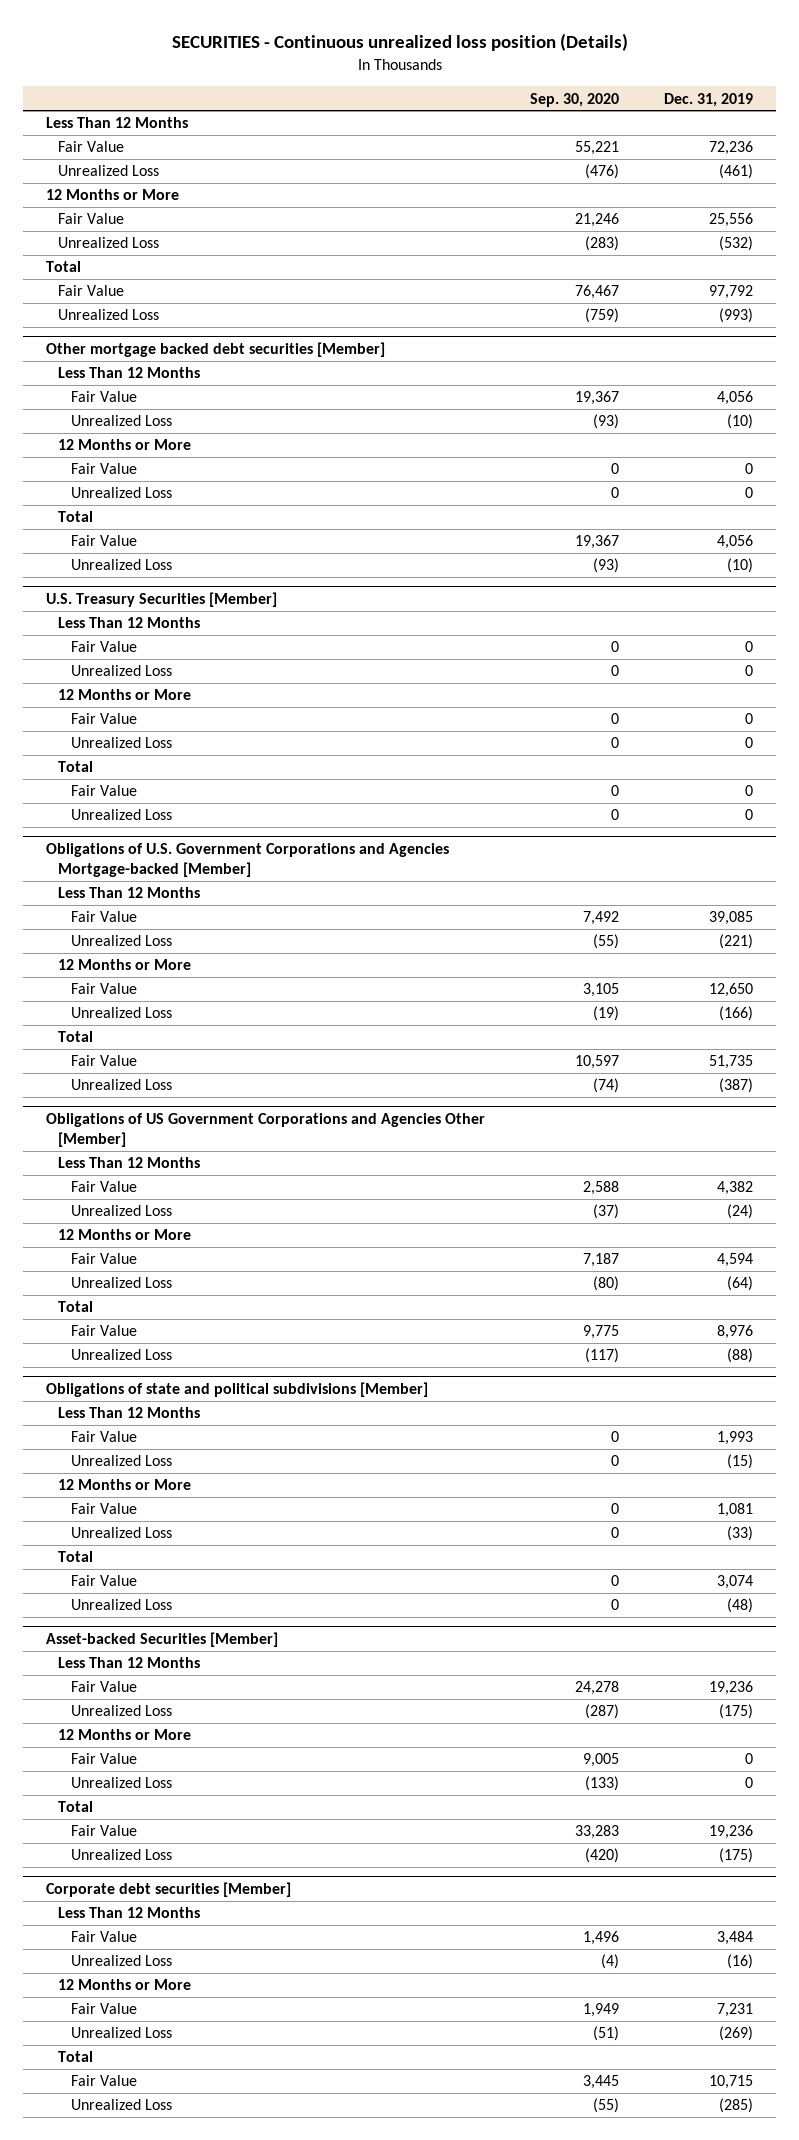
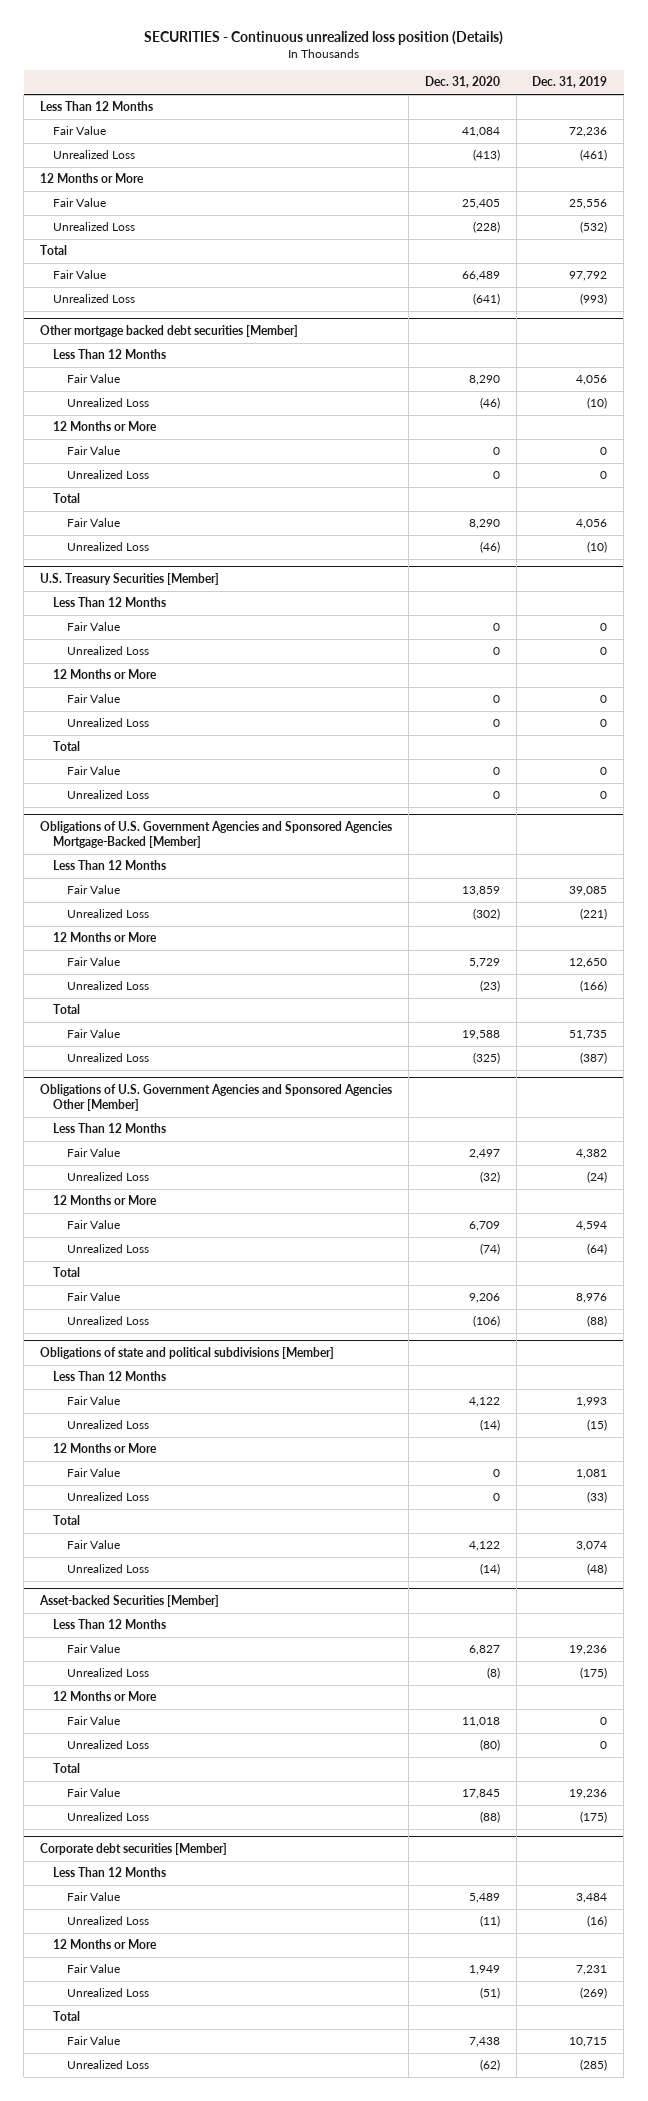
- | Sep. 30, 2020 | Dec. 31, 2019
+ | Dec. 31, 2020 | Dec. 31, 2019
- Obligations of U.S. Government Corporations and Agencies Mortgage-backed [Member]
+ Obligations of U.S. Government Agencies and Sponsored Agencies Mortgage-Backed [Member]
- Obligations of US Government Corporations and Agencies Other [Member]
+ Obligations of U.S. Government Agencies and Sponsored Agencies Other [Member]

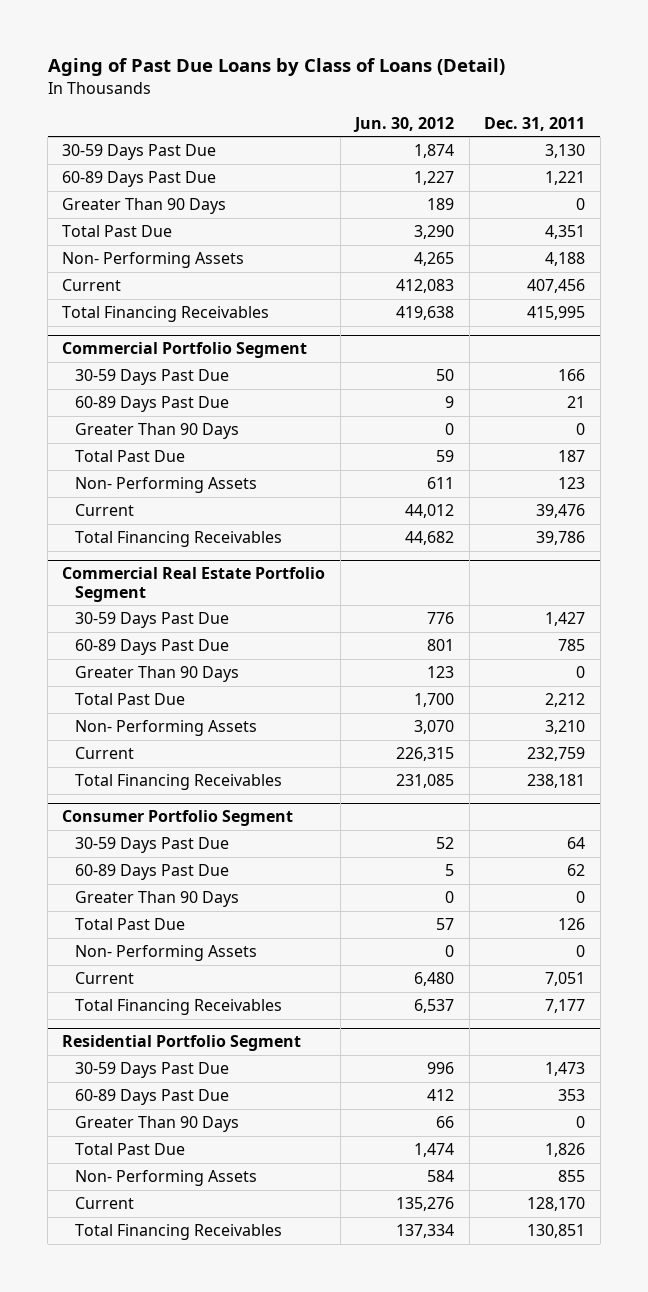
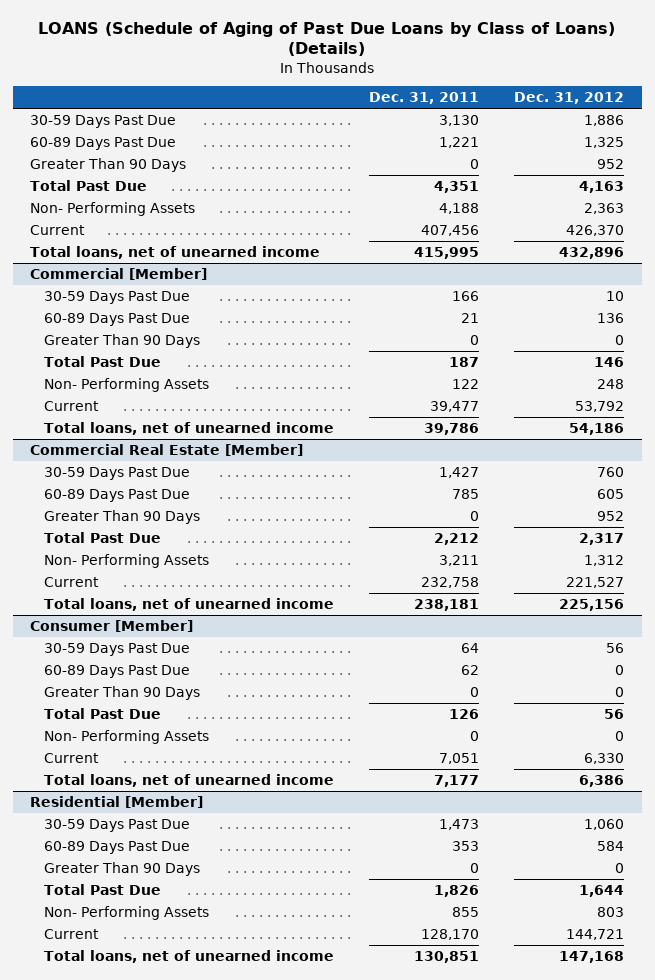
- Aging of Past Due Loans by Class of Loans (Detail)
+ LOANS (Schedule of Aging of Past Due Loans by Class of Loans) (Details)
- | Jun. 30, 2012 | Dec. 31, 2011
+ | Dec. 31, 2011 | Dec. 31, 2012
- Total Financing Receivables | 419,638 | 415,995
- Commercial Portfolio Segment
+ Total loans, net of unearned income | 415,995 | 432,896
+ Commercial [Member]
- Non- Performing Assets | 611 | 123
- Current | 44,012 | 39,476
- Total Financing Receivables | 44,682 | 39,786
- Commercial Real Estate Portfolio Segment
+ Non- Performing Assets | 122 | 248
+ Current | 39,477 | 53,792
+ Total loans, net of unearned income | 39,786 | 54,186
+ Commercial Real Estate [Member]
- Non- Performing Assets | 3,070 | 3,210
- Current | 226,315 | 232,759
- Total Financing Receivables | 231,085 | 238,181
- Consumer Portfolio Segment
+ Non- Performing Assets | 3,211 | 1,312
+ Current | 232,758 | 221,527
+ Total loans, net of unearned income | 238,181 | 225,156
+ Consumer [Member]
- Total Financing Receivables | 6,537 | 7,177
- Residential Portfolio Segment
+ Total loans, net of unearned income | 7,177 | 6,386
+ Residential [Member]
- Total Financing Receivables | 137,334 | 130,851
+ Total loans, net of unearned income | 130,851 | 147,168

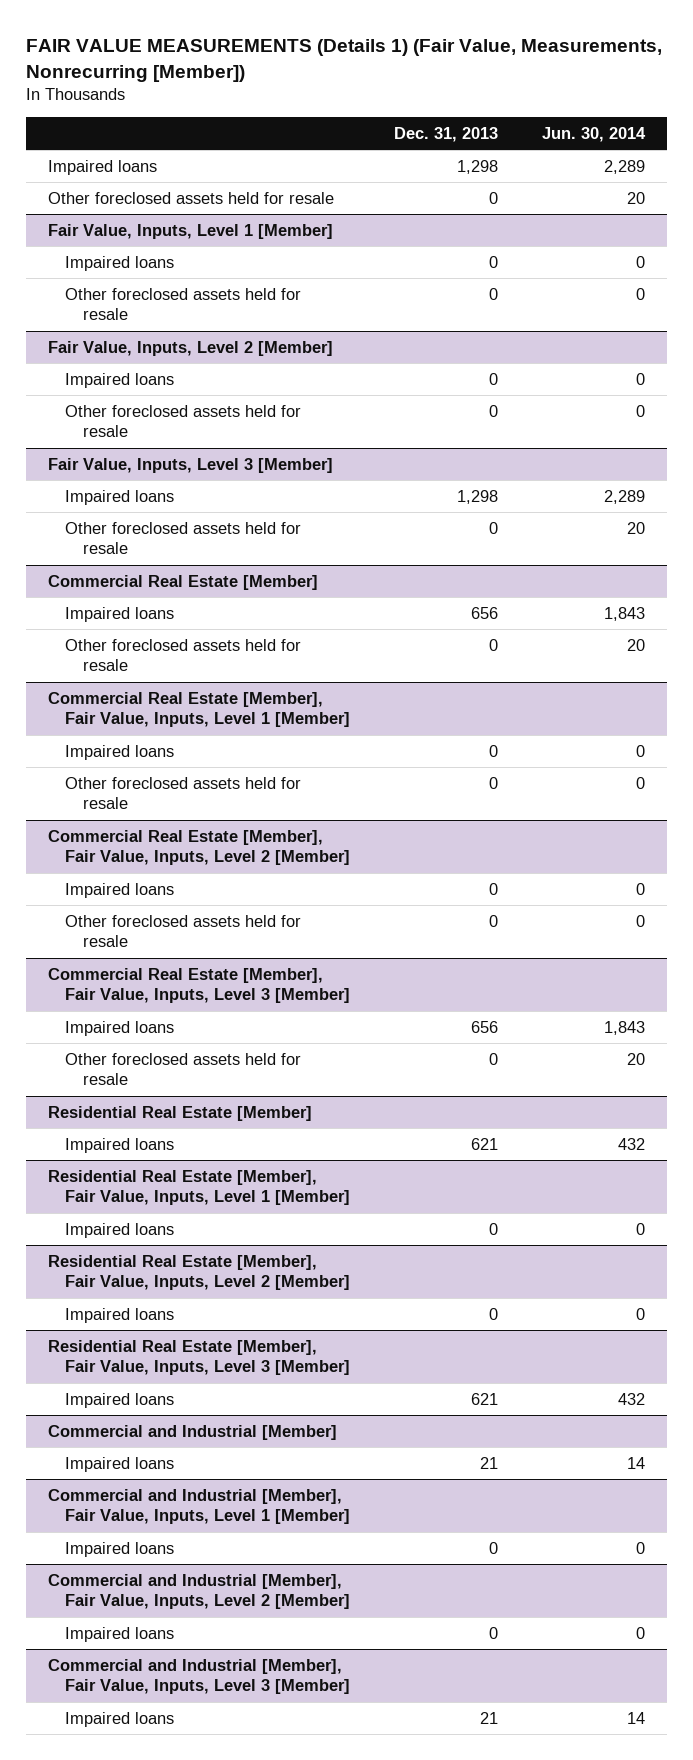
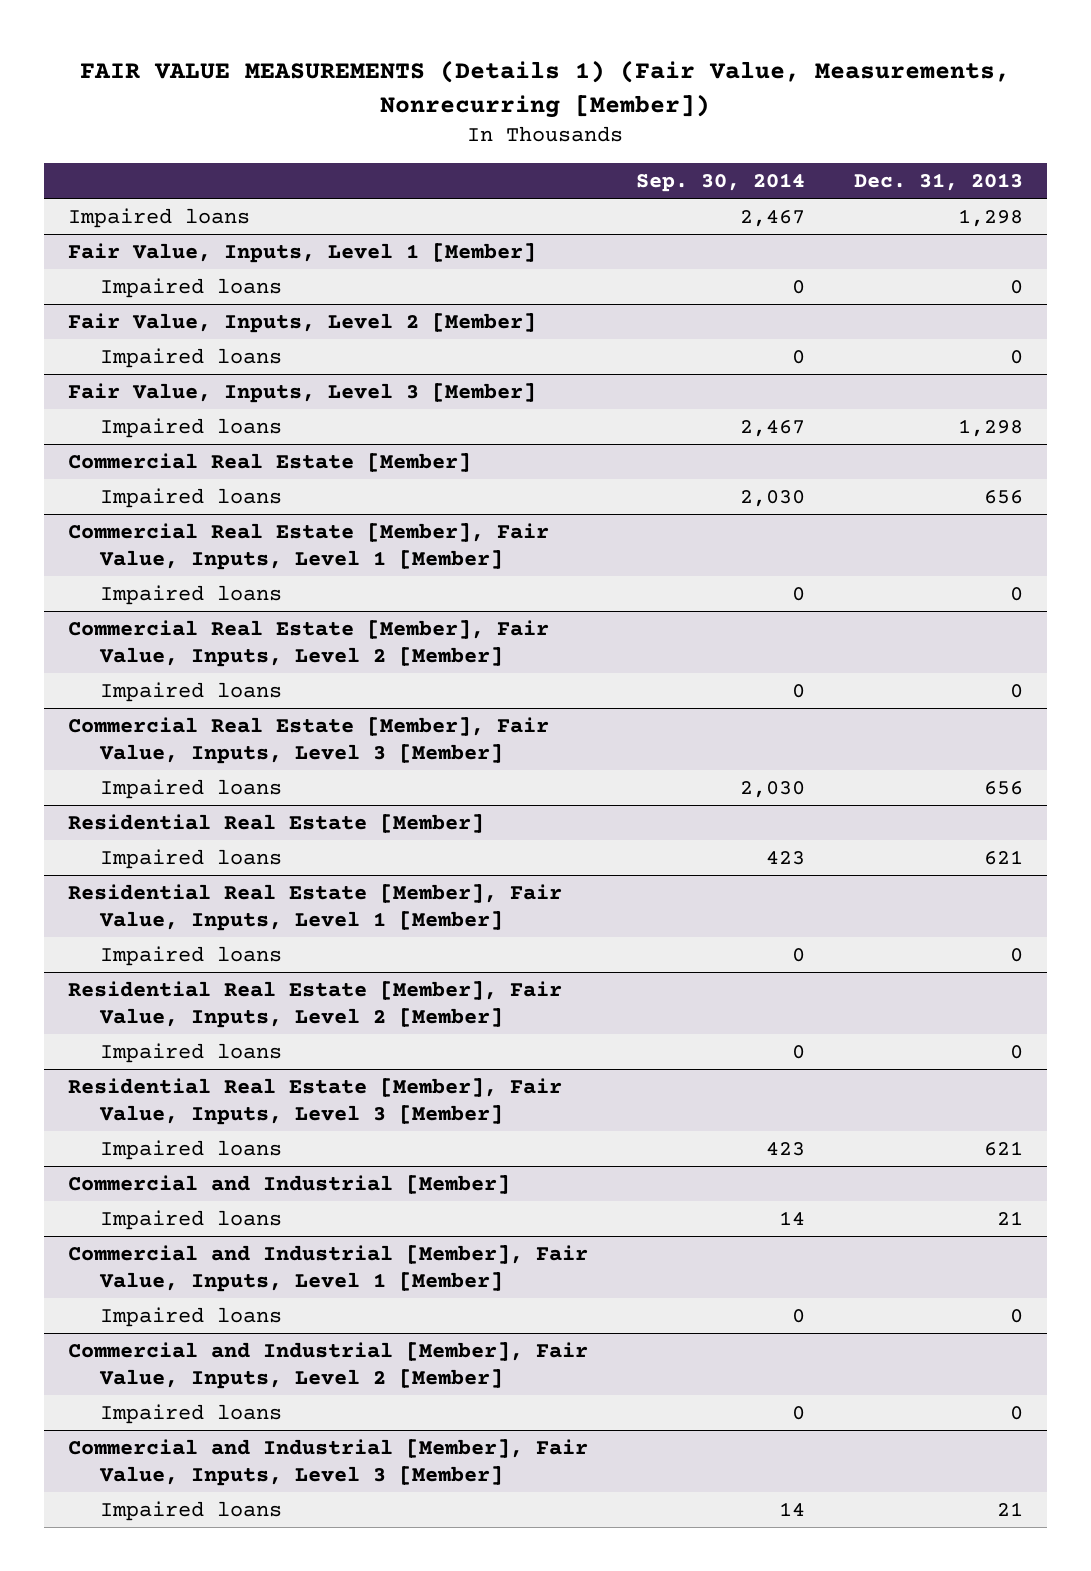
- | Dec. 31, 2013 | Jun. 30, 2014
+ | Sep. 30, 2014 | Dec. 31, 2013
- Other foreclosed assets held for resale | 0 | 20
@ Fair Value, Inputs, Level 1 [Member]
- Other foreclosed assets held for resale | 0 | 0
@ Fair Value, Inputs, Level 2 [Member]
- Other foreclosed assets held for resale | 0 | 0
@ Fair Value, Inputs, Level 3 [Member]
- Other foreclosed assets held for resale | 0 | 20
@ Commercial Real Estate [Member]
- Other foreclosed assets held for resale | 0 | 20
@ Commercial Real Estate [Member], Fair Value, Inputs, Level 1 [Member]
- Other foreclosed assets held for resale | 0 | 0
@ Commercial Real Estate [Member], Fair Value, Inputs, Level 2 [Member]
- Other foreclosed assets held for resale | 0 | 0
@ Commercial Real Estate [Member], Fair Value, Inputs, Level 3 [Member]
- Other foreclosed assets held for resale | 0 | 20

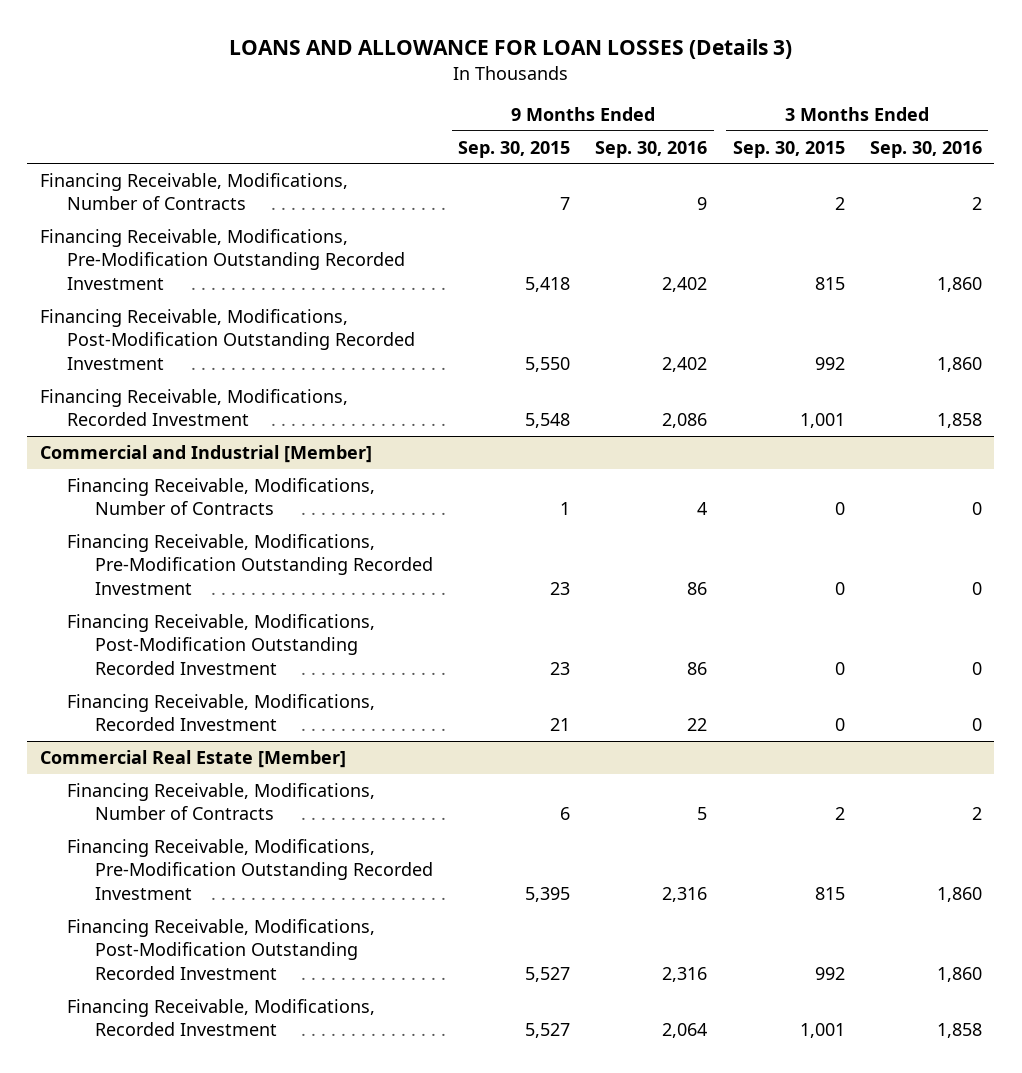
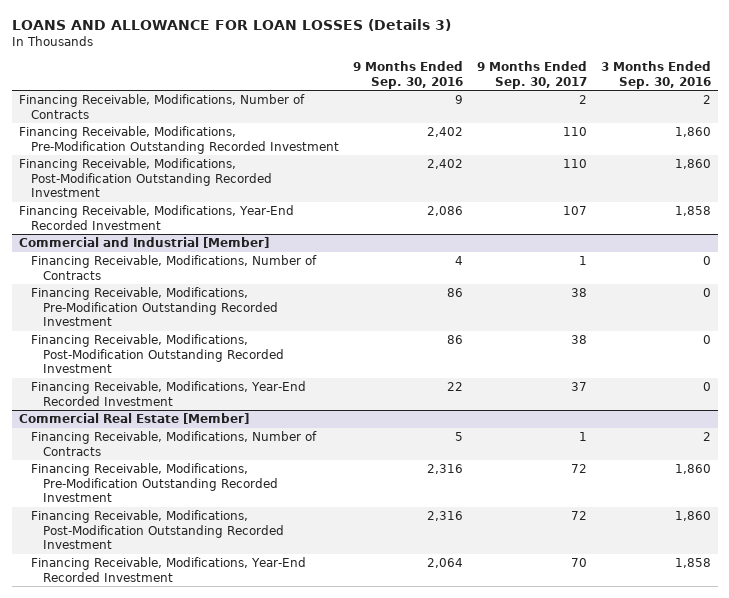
- | 9 Months Ended Sep. 30, 2015 | 9 Months Ended Sep. 30, 2016 | 3 Months Ended Sep. 30, 2015 | 3 Months Ended Sep. 30, 2016
+ | 9 Months Ended Sep. 30, 2016 | 9 Months Ended Sep. 30, 2017 | 3 Months Ended Sep. 30, 2016
- Financing Receivable, Modifications, Recorded Investment | 5,548 | 2,086 | 1,001 | 1,858
+ Financing Receivable, Modifications, Year-End Recorded Investment | 2,086 | 107 | 1,858
@ Commercial and Industrial [Member]
- Financing Receivable, Modifications, Recorded Investment | 21 | 22 | 0 | 0
+ Financing Receivable, Modifications, Year-End Recorded Investment | 22 | 37 | 0
@ Commercial Real Estate [Member]
- Financing Receivable, Modifications, Recorded Investment | 5,527 | 2,064 | 1,001 | 1,858
+ Financing Receivable, Modifications, Year-End Recorded Investment | 2,064 | 70 | 1,858

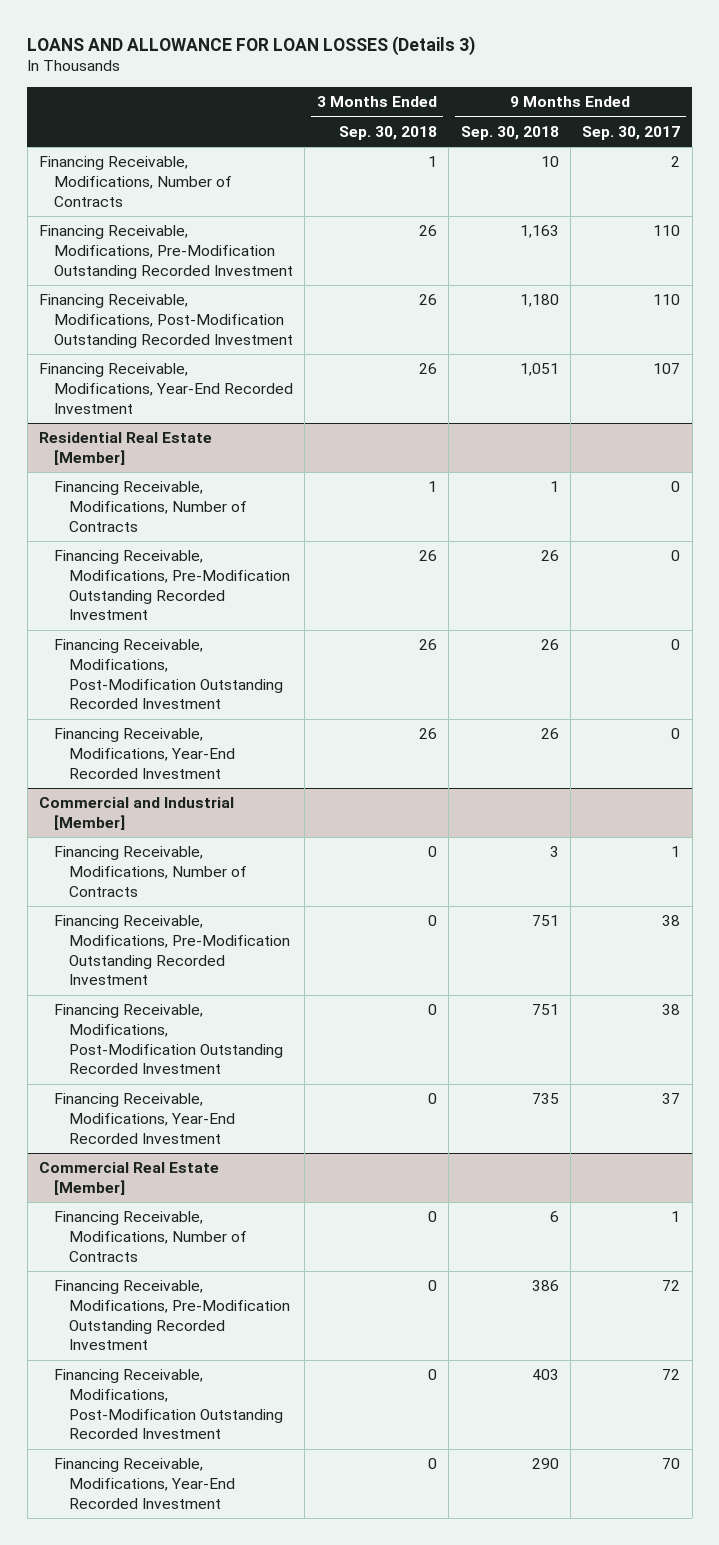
- | 9 Months Ended Sep. 30, 2016 | 9 Months Ended Sep. 30, 2017 | 3 Months Ended Sep. 30, 2016
+ | 3 Months Ended Sep. 30, 2018 | 9 Months Ended Sep. 30, 2018 | 9 Months Ended Sep. 30, 2017
+ Residential Real Estate [Member]
+ Financing Receivable, Modifications, Number of Contracts | 1 | 1 | 0
+ Financing Receivable, Modifications, Pre-Modification Outstanding Recorded Investment | 26 | 26 | 0
+ Financing Receivable, Modifications, Post-Modification Outstanding Recorded Investment | 26 | 26 | 0
+ Financing Receivable, Modifications, Year-End Recorded Investment | 26 | 26 | 0

